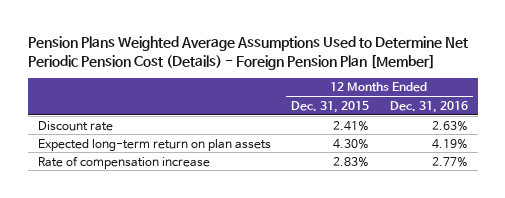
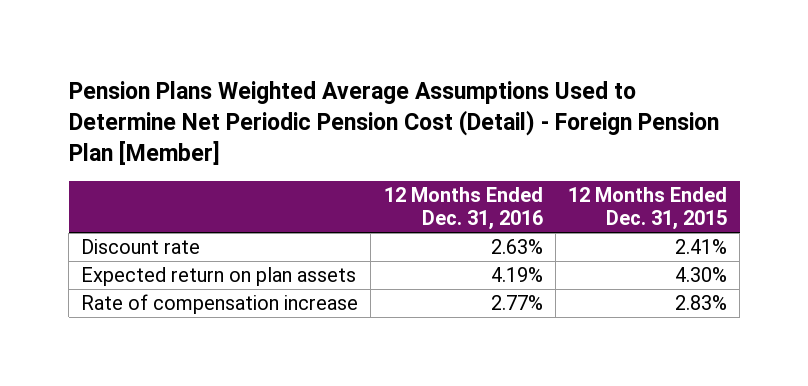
- Pension Plans Weighted Average Assumptions Used to Determine Net Periodic Pension Cost (Details) - Foreign Pension Plan [Member]
+ Pension Plans Weighted Average Assumptions Used to Determine Net Periodic Pension Cost (Detail) - Foreign Pension Plan [Member]
- | 12 Months Ended Dec. 31, 2015 | 12 Months Ended Dec. 31, 2016
+ | 12 Months Ended Dec. 31, 2016 | 12 Months Ended Dec. 31, 2015
- Expected long-term return on plan assets | 4.30% | 4.19%
+ Expected return on plan assets | 4.19% | 4.30%

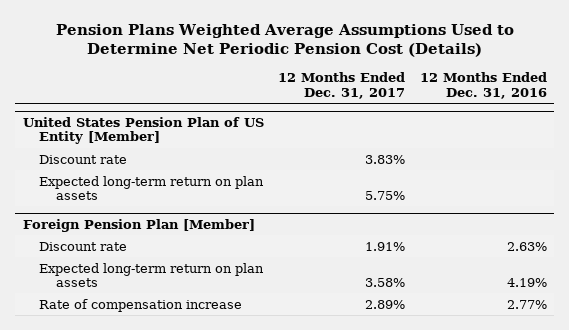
- Pension Plans Weighted Average Assumptions Used to Determine Net Periodic Pension Cost (Detail) - Foreign Pension Plan [Member]
+ Pension Plans Weighted Average Assumptions Used to Determine Net Periodic Pension Cost (Details)
- | 12 Months Ended Dec. 31, 2016 | 12 Months Ended Dec. 31, 2015
+ | 12 Months Ended Dec. 31, 2017 | 12 Months Ended Dec. 31, 2016
+ United States Pension Plan of US Entity [Member]
+ Discount rate | 3.83% |
+ Expected long-term return on plan assets | 5.75% |
+ Foreign Pension Plan [Member]
- Expected return on plan assets | 4.19% | 4.30%
+ Expected long-term return on plan assets | 3.58% | 4.19%

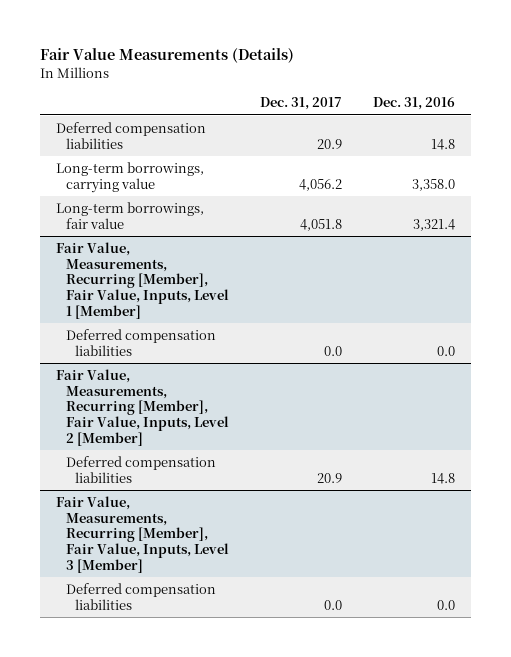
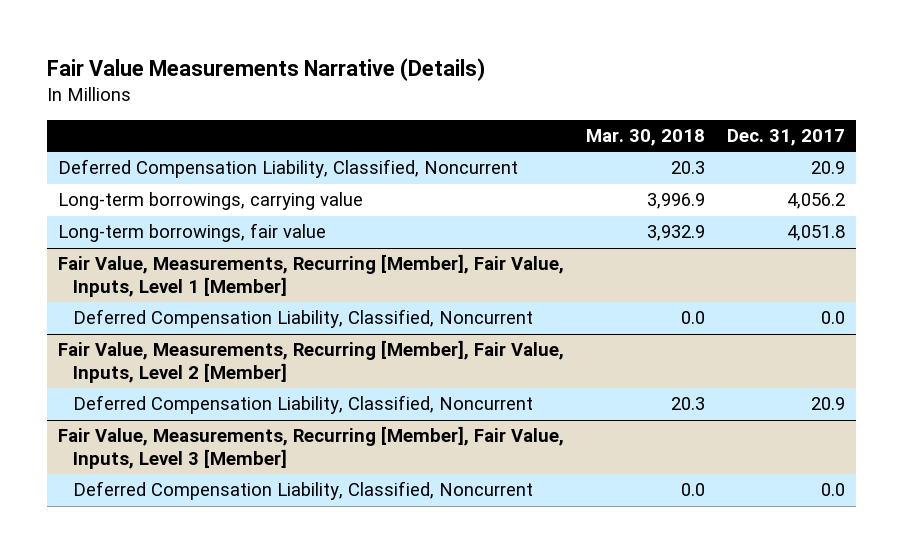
- Fair Value Measurements (Details)
+ Fair Value Measurements Narrative (Details)
- | Dec. 31, 2017 | Dec. 31, 2016
+ | Mar. 30, 2018 | Dec. 31, 2017
- Deferred compensation liabilities | 20.9 | 14.8
+ Deferred Compensation Liability, Classified, Noncurrent | 20.3 | 20.9
@ Fair Value, Measurements, Recurring [Member], Fair Value, Inputs, Level 1 [Member]
- Deferred compensation liabilities | 0.0 | 0.0
+ Deferred Compensation Liability, Classified, Noncurrent | 0.0 | 0.0
@ Fair Value, Measurements, Recurring [Member], Fair Value, Inputs, Level 2 [Member]
- Deferred compensation liabilities | 20.9 | 14.8
+ Deferred Compensation Liability, Classified, Noncurrent | 20.3 | 20.9
@ Fair Value, Measurements, Recurring [Member], Fair Value, Inputs, Level 3 [Member]
- Deferred compensation liabilities | 0.0 | 0.0
+ Deferred Compensation Liability, Classified, Noncurrent | 0.0 | 0.0

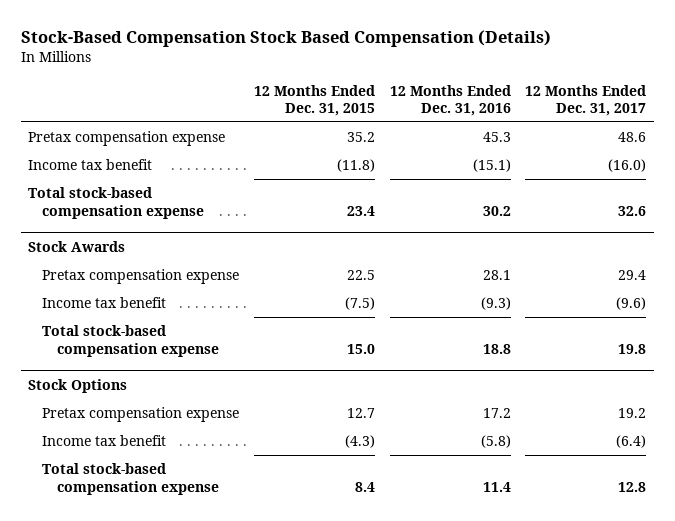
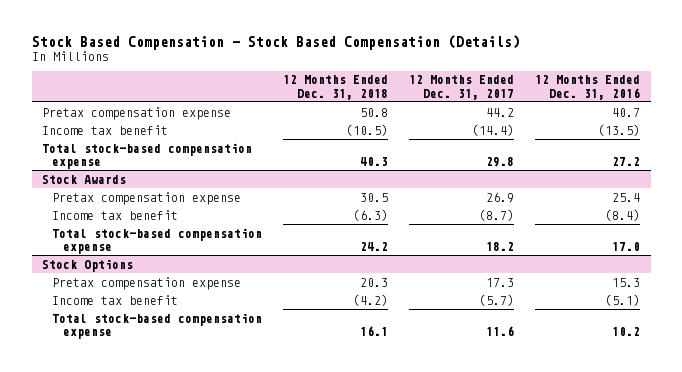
- Stock-Based Compensation Stock Based Compensation (Details)
+ Stock Based Compensation - Stock Based Compensation (Details)
- | 12 Months Ended Dec. 31, 2015 | 12 Months Ended Dec. 31, 2016 | 12 Months Ended Dec. 31, 2017
+ | 12 Months Ended Dec. 31, 2018 | 12 Months Ended Dec. 31, 2017 | 12 Months Ended Dec. 31, 2016
- Pretax compensation expense | 35.2 | 45.3 | 48.6
- Income tax benefit | (11.8) | (15.1) | (16.0)
- Total stock-based compensation expense | 23.4 | 30.2 | 32.6
+ Pretax compensation expense | 50.8 | 44.2 | 40.7
+ Income tax benefit | (10.5) | (14.4) | (13.5)
+ Total stock-based compensation expense | 40.3 | 29.8 | 27.2
@ Stock Awards
- Pretax compensation expense | 22.5 | 28.1 | 29.4
- Income tax benefit | (7.5) | (9.3) | (9.6)
- Total stock-based compensation expense | 15.0 | 18.8 | 19.8
+ Pretax compensation expense | 30.5 | 26.9 | 25.4
+ Income tax benefit | (6.3) | (8.7) | (8.4)
+ Total stock-based compensation expense | 24.2 | 18.2 | 17.0
@ Stock Options
- Pretax compensation expense | 12.7 | 17.2 | 19.2
- Income tax benefit | (4.3) | (5.8) | (6.4)
- Total stock-based compensation expense | 8.4 | 11.4 | 12.8
+ Pretax compensation expense | 20.3 | 17.3 | 15.3
+ Income tax benefit | (4.2) | (5.7) | (5.1)
+ Total stock-based compensation expense | 16.1 | 11.6 | 10.2

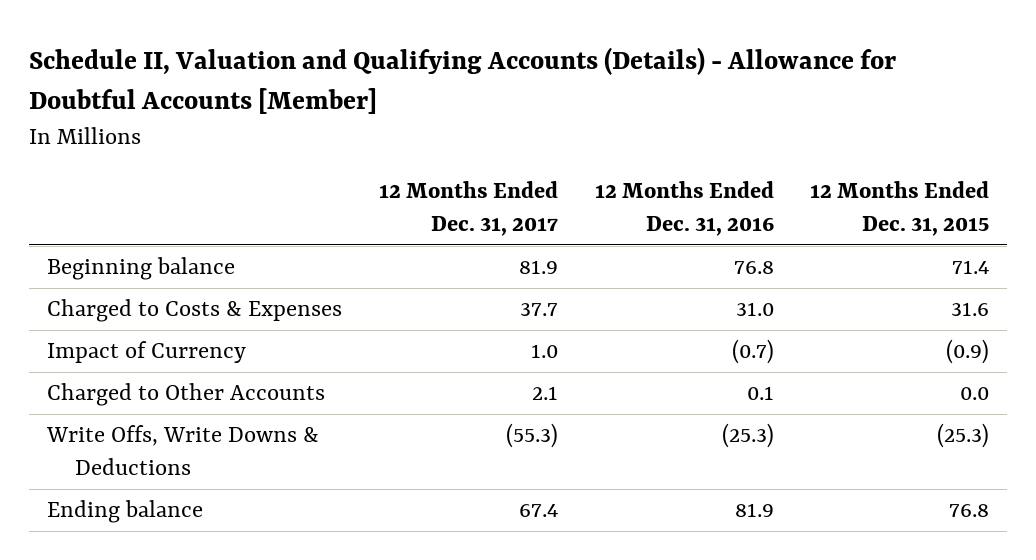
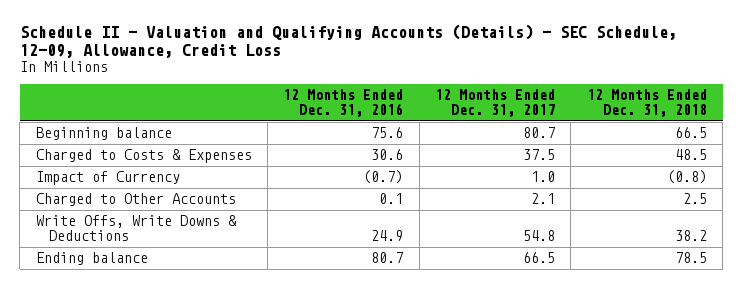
- Schedule II, Valuation and Qualifying Accounts (Details) - Allowance for Doubtful Accounts [Member]
+ Schedule II - Valuation and Qualifying Accounts (Details) - SEC Schedule, 12-09, Allowance, Credit Loss
- | 12 Months Ended Dec. 31, 2017 | 12 Months Ended Dec. 31, 2016 | 12 Months Ended Dec. 31, 2015
+ | 12 Months Ended Dec. 31, 2016 | 12 Months Ended Dec. 31, 2017 | 12 Months Ended Dec. 31, 2018
- Beginning balance | 81.9 | 76.8 | 71.4
- Charged to Costs & Expenses | 37.7 | 31.0 | 31.6
+ Beginning balance | 75.6 | 80.7 | 66.5
+ Charged to Costs & Expenses | 30.6 | 37.5 | 48.5
- Write Offs, Write Downs & Deductions | (55.3) | (25.3) | (25.3)
- Ending balance | 67.4 | 81.9 | 76.8
+ Write Offs, Write Downs & Deductions | 24.9 | 54.8 | 38.2
+ Ending balance | 80.7 | 66.5 | 78.5

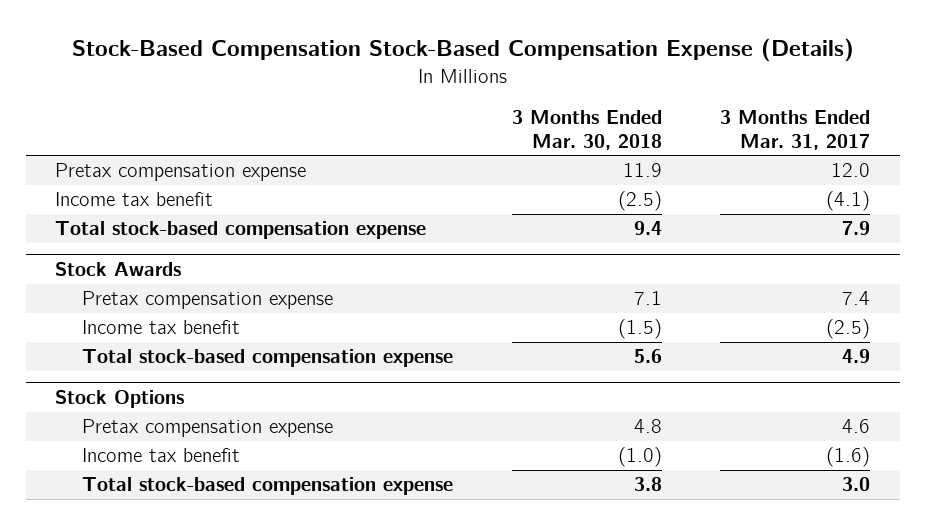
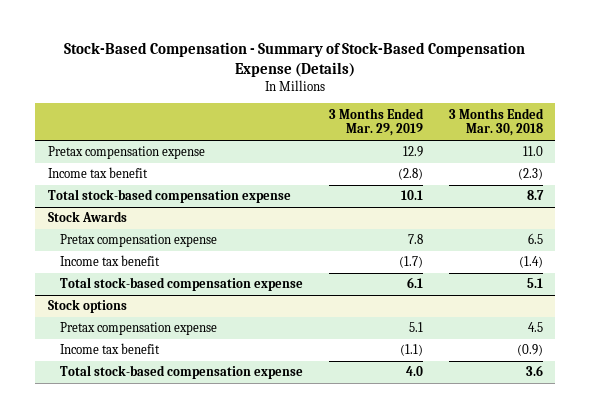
- Stock-Based Compensation Stock-Based Compensation Expense (Details)
+ Stock-Based Compensation - Summary of Stock-Based Compensation Expense (Details)
- | 3 Months Ended Mar. 30, 2018 | 3 Months Ended Mar. 31, 2017
+ | 3 Months Ended Mar. 29, 2019 | 3 Months Ended Mar. 30, 2018
- Pretax compensation expense | 11.9 | 12.0
- Income tax benefit | (2.5) | (4.1)
- Total stock-based compensation expense | 9.4 | 7.9
+ Pretax compensation expense | 12.9 | 11.0
+ Income tax benefit | (2.8) | (2.3)
+ Total stock-based compensation expense | 10.1 | 8.7
@ Stock Awards
- Pretax compensation expense | 7.1 | 7.4
- Income tax benefit | (1.5) | (2.5)
- Total stock-based compensation expense | 5.6 | 4.9
- Stock Options
- Pretax compensation expense | 4.8 | 4.6
- Income tax benefit | (1.0) | (1.6)
- Total stock-based compensation expense | 3.8 | 3.0
@ Stock Awards
+ Pretax compensation expense | 7.8 | 6.5
+ Income tax benefit | (1.7) | (1.4)
+ Total stock-based compensation expense | 6.1 | 5.1
+ Stock options
+ Pretax compensation expense | 5.1 | 4.5
+ Income tax benefit | (1.1) | (0.9)
+ Total stock-based compensation expense | 4.0 | 3.6

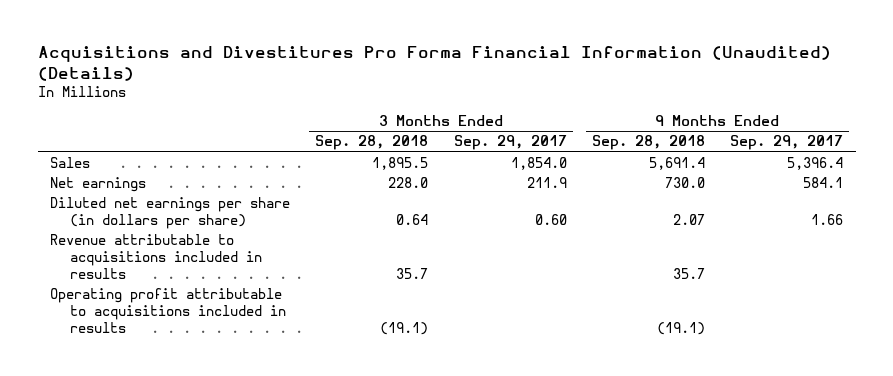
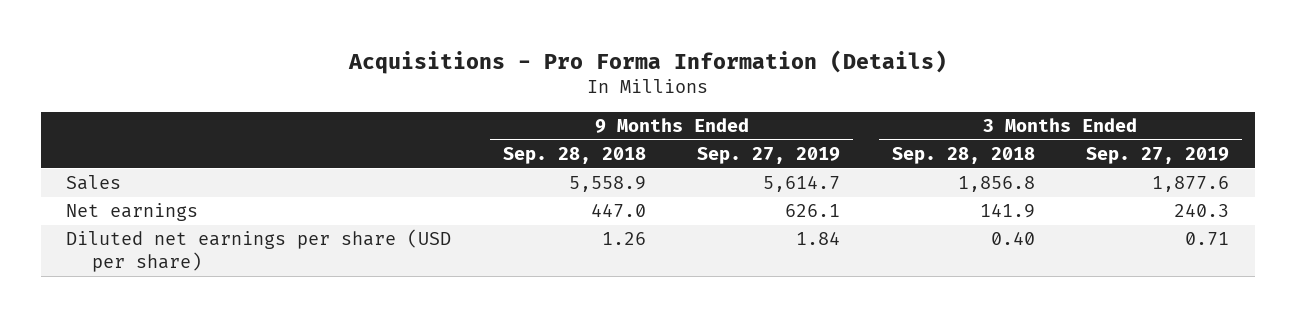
- Acquisitions and Divestitures Pro Forma Financial Information (Unaudited) (Details)
+ Acquisitions - Pro Forma Information (Details)
- | 3 Months Ended Sep. 28, 2018 | 3 Months Ended Sep. 29, 2017 | 9 Months Ended Sep. 28, 2018 | 9 Months Ended Sep. 29, 2017
+ | 9 Months Ended Sep. 28, 2018 | 9 Months Ended Sep. 27, 2019 | 3 Months Ended Sep. 28, 2018 | 3 Months Ended Sep. 27, 2019
- Sales | 1,895.5 | 1,854.0 | 5,691.4 | 5,396.4
- Net earnings | 228.0 | 211.9 | 730.0 | 584.1
- Diluted net earnings per share (in dollars per share) | 0.64 | 0.60 | 2.07 | 1.66
- Revenue attributable to acquisitions included in results | 35.7 | | 35.7 |
- Operating profit attributable to acquisitions included in results | (19.1) | | (19.1) |
+ Sales | 5,558.9 | 5,614.7 | 1,856.8 | 1,877.6
+ Net earnings | 447.0 | 626.1 | 141.9 | 240.3
+ Diluted net earnings per share (USD per share) | 1.26 | 1.84 | 0.40 | 0.71

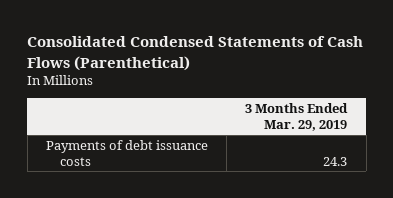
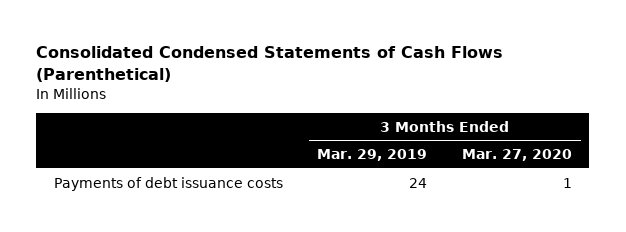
- | 3 Months Ended Mar. 29, 2019
+ | 3 Months Ended Mar. 29, 2019 | 3 Months Ended Mar. 27, 2020
- Payments of debt issuance costs | 24.3
+ Payments of debt issuance costs | 24 | 1

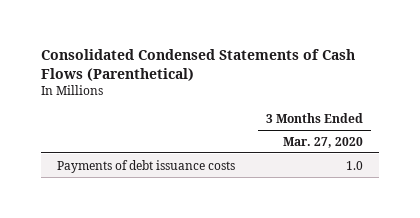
- | 3 Months Ended Mar. 29, 2019 | 3 Months Ended Mar. 27, 2020
+ | 3 Months Ended Mar. 27, 2020
- Payments of debt issuance costs | 24 | 1
+ Payments of debt issuance costs | 1.0

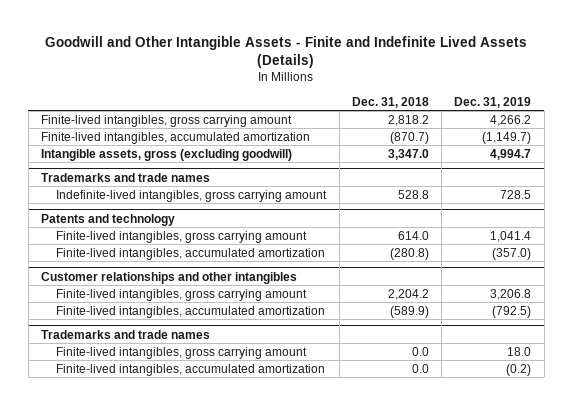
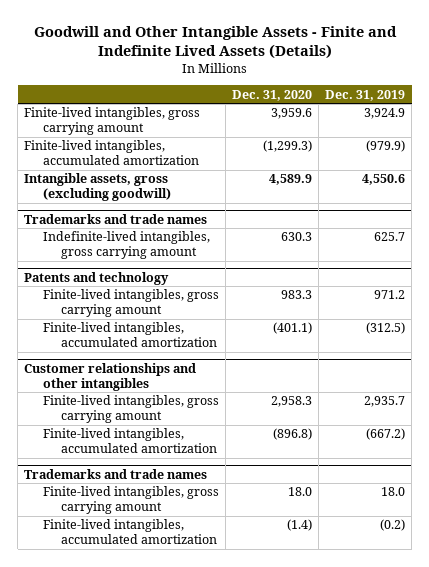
- | Dec. 31, 2018 | Dec. 31, 2019
+ | Dec. 31, 2020 | Dec. 31, 2019
- Finite-lived intangibles, gross carrying amount | 2,818.2 | 4,266.2
- Finite-lived intangibles, accumulated amortization | (870.7) | (1,149.7)
- Intangible assets, gross (excluding goodwill) | 3,347.0 | 4,994.7
+ Finite-lived intangibles, gross carrying amount | 3,959.6 | 3,924.9
+ Finite-lived intangibles, accumulated amortization | (1,299.3) | (979.9)
+ Intangible assets, gross (excluding goodwill) | 4,589.9 | 4,550.6
@ Trademarks and trade names
- Indefinite-lived intangibles, gross carrying amount | 528.8 | 728.5
+ Indefinite-lived intangibles, gross carrying amount | 630.3 | 625.7
@ Patents and technology
- Finite-lived intangibles, gross carrying amount | 614.0 | 1,041.4
- Finite-lived intangibles, accumulated amortization | (280.8) | (357.0)
+ Finite-lived intangibles, gross carrying amount | 983.3 | 971.2
+ Finite-lived intangibles, accumulated amortization | (401.1) | (312.5)
@ Customer relationships and other intangibles
- Finite-lived intangibles, gross carrying amount | 2,204.2 | 3,206.8
- Finite-lived intangibles, accumulated amortization | (589.9) | (792.5)
+ Finite-lived intangibles, gross carrying amount | 2,958.3 | 2,935.7
+ Finite-lived intangibles, accumulated amortization | (896.8) | (667.2)

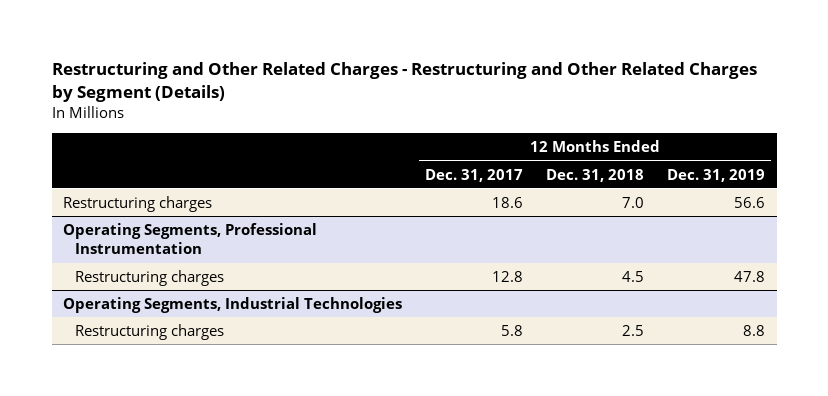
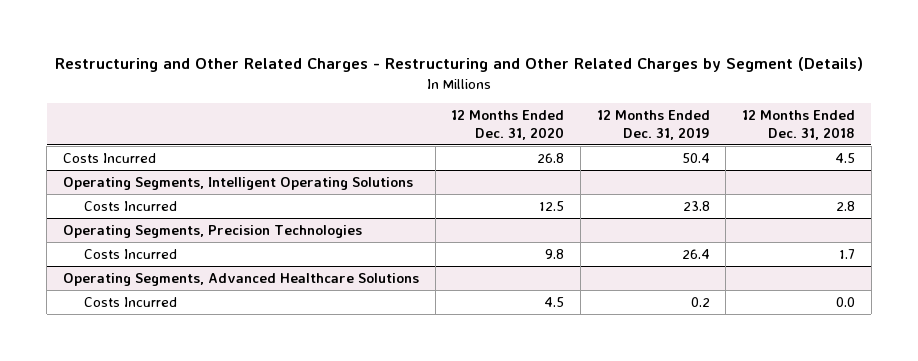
- | 12 Months Ended Dec. 31, 2017 | 12 Months Ended Dec. 31, 2018 | 12 Months Ended Dec. 31, 2019
+ | 12 Months Ended Dec. 31, 2020 | 12 Months Ended Dec. 31, 2019 | 12 Months Ended Dec. 31, 2018
- Restructuring charges | 18.6 | 7.0 | 56.6
- Operating Segments, Professional Instrumentation
- Restructuring charges | 12.8 | 4.5 | 47.8
- Operating Segments, Industrial Technologies
- Restructuring charges | 5.8 | 2.5 | 8.8
+ Costs Incurred | 26.8 | 50.4 | 4.5
+ Operating Segments, Intelligent Operating Solutions
+ Costs Incurred | 12.5 | 23.8 | 2.8
+ Operating Segments, Precision Technologies
+ Costs Incurred | 9.8 | 26.4 | 1.7
+ Operating Segments, Advanced Healthcare Solutions
+ Costs Incurred | 4.5 | 0.2 | 0.0

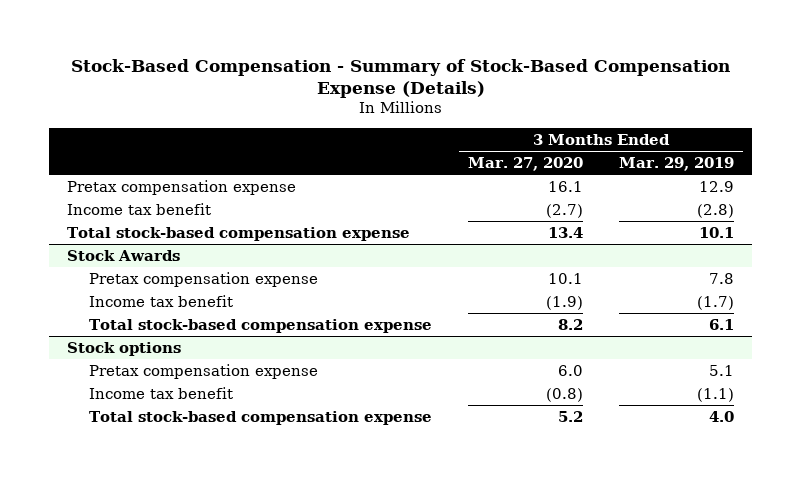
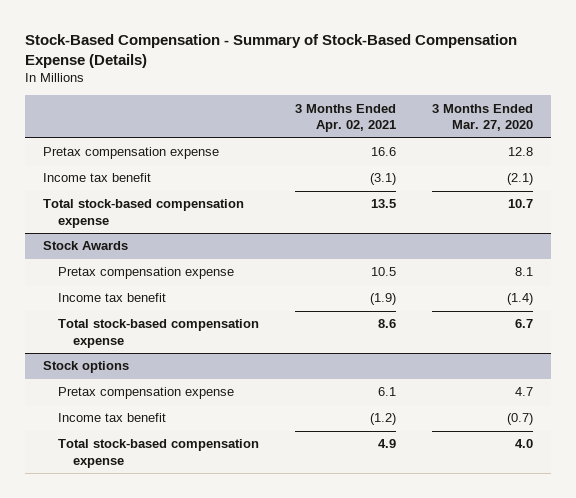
- | 3 Months Ended Mar. 27, 2020 | 3 Months Ended Mar. 29, 2019
+ | 3 Months Ended Apr. 02, 2021 | 3 Months Ended Mar. 27, 2020
- Pretax compensation expense | 16.1 | 12.9
- Income tax benefit | (2.7) | (2.8)
- Total stock-based compensation expense | 13.4 | 10.1
+ Pretax compensation expense | 16.6 | 12.8
+ Income tax benefit | (3.1) | (2.1)
+ Total stock-based compensation expense | 13.5 | 10.7
@ Stock Awards
- Pretax compensation expense | 10.1 | 7.8
- Income tax benefit | (1.9) | (1.7)
- Total stock-based compensation expense | 8.2 | 6.1
+ Pretax compensation expense | 10.5 | 8.1
+ Income tax benefit | (1.9) | (1.4)
+ Total stock-based compensation expense | 8.6 | 6.7
@ Stock options
- Pretax compensation expense | 6.0 | 5.1
- Income tax benefit | (0.8) | (1.1)
- Total stock-based compensation expense | 5.2 | 4.0
+ Pretax compensation expense | 6.1 | 4.7
+ Income tax benefit | (1.2) | (0.7)
+ Total stock-based compensation expense | 4.9 | 4.0

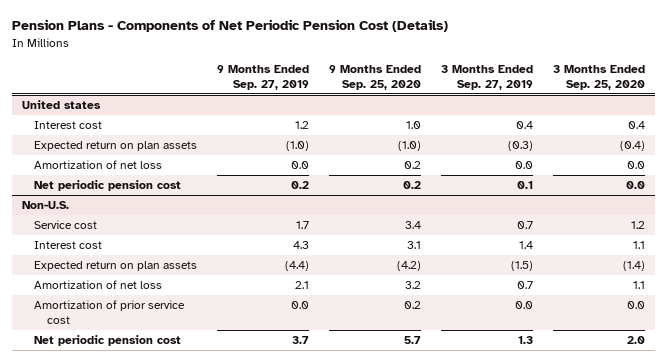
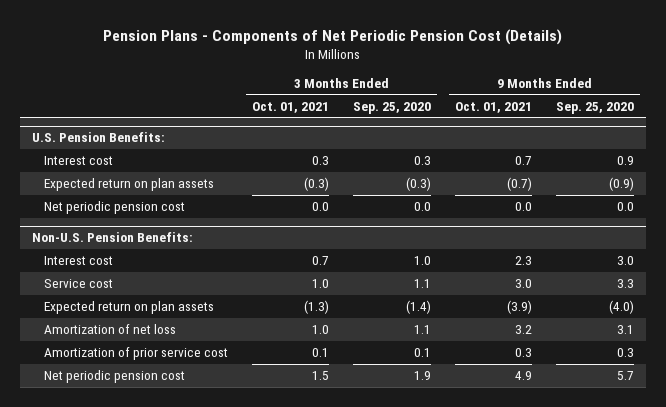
- | 9 Months Ended Sep. 27, 2019 | 9 Months Ended Sep. 25, 2020 | 3 Months Ended Sep. 27, 2019 | 3 Months Ended Sep. 25, 2020
+ | 3 Months Ended Oct. 01, 2021 | 3 Months Ended Sep. 25, 2020 | 9 Months Ended Oct. 01, 2021 | 9 Months Ended Sep. 25, 2020
- United states
- Interest cost | 1.2 | 1.0 | 0.4 | 0.4
- Expected return on plan assets | (1.0) | (1.0) | (0.3) | (0.4)
- Amortization of net loss | 0.0 | 0.2 | 0.0 | 0.0
- Net periodic pension cost | 0.2 | 0.2 | 0.1 | 0.0
- Non-U.S.
- Service cost | 1.7 | 3.4 | 0.7 | 1.2
- Interest cost | 4.3 | 3.1 | 1.4 | 1.1
- Expected return on plan assets | (4.4) | (4.2) | (1.5) | (1.4)
- Amortization of net loss | 2.1 | 3.2 | 0.7 | 1.1
- Amortization of prior service cost | 0.0 | 0.2 | 0.0 | 0.0
- Net periodic pension cost | 3.7 | 5.7 | 1.3 | 2.0
+ U.S. Pension Benefits:
+ Interest cost | 0.3 | 0.3 | 0.7 | 0.9
+ Expected return on plan assets | (0.3) | (0.3) | (0.7) | (0.9)
+ Net periodic pension cost | 0.0 | 0.0 | 0.0 | 0.0
+ Non-U.S. Pension Benefits:
+ Interest cost | 0.7 | 1.0 | 2.3 | 3.0
+ Service cost | 1.0 | 1.1 | 3.0 | 3.3
+ Expected return on plan assets | (1.3) | (1.4) | (3.9) | (4.0)
+ Amortization of net loss | 1.0 | 1.1 | 3.2 | 3.1
+ Amortization of prior service cost | 0.1 | 0.1 | 0.3 | 0.3
+ Net periodic pension cost | 1.5 | 1.9 | 4.9 | 5.7

